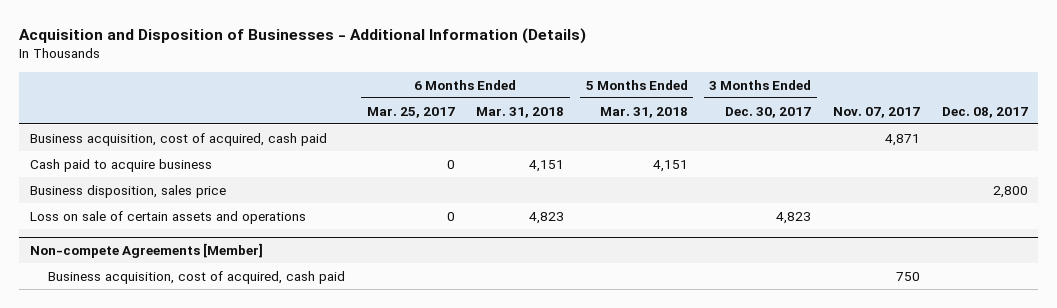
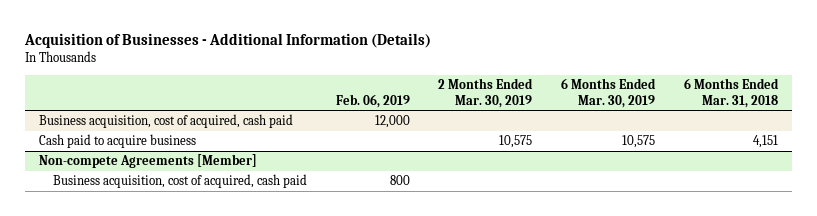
- Acquisition and Disposition of Businesses - Additional Information (Details)
+ Acquisition of Businesses - Additional Information (Details)
- | 6 Months Ended Mar. 25, 2017 | 6 Months Ended Mar. 31, 2018 | 5 Months Ended Mar. 31, 2018 | 3 Months Ended Dec. 30, 2017 | Nov. 07, 2017 | Dec. 08, 2017
+ | Feb. 06, 2019 | 2 Months Ended Mar. 30, 2019 | 6 Months Ended Mar. 30, 2019 | 6 Months Ended Mar. 31, 2018
- Business disposition, sales price | | | | | | 2,800
- Loss on sale of certain assets and operations | 0 | 4,823 | | 4,823 | |

